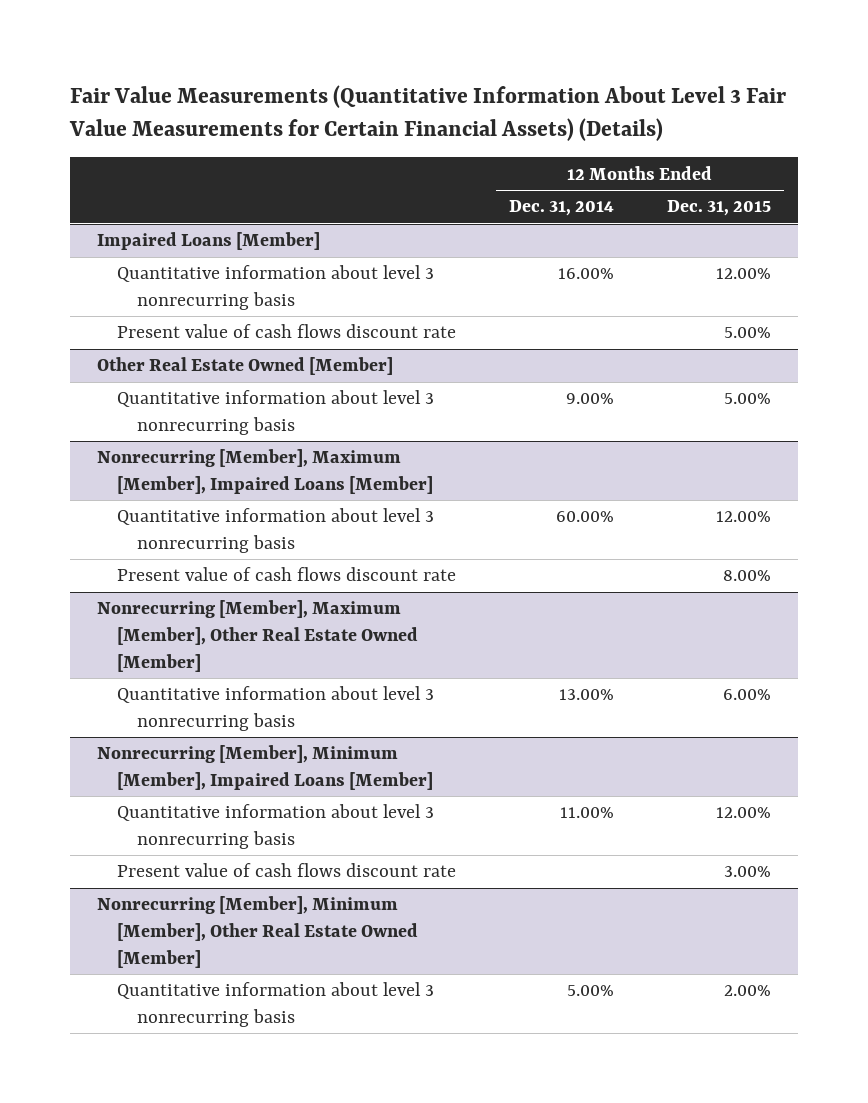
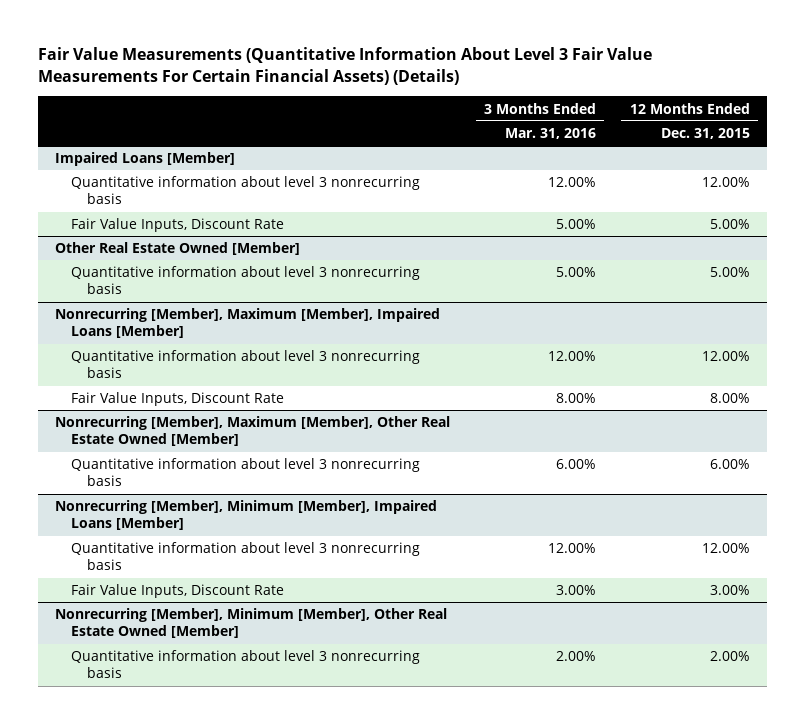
- Fair Value Measurements (Quantitative Information About Level 3 Fair Value Measurements for Certain Financial Assets) (Details)
+ Fair Value Measurements (Quantitative Information About Level 3 Fair Value Measurements For Certain Financial Assets) (Details)
- | 12 Months Ended Dec. 31, 2014 | 12 Months Ended Dec. 31, 2015
+ | 3 Months Ended Mar. 31, 2016 | 12 Months Ended Dec. 31, 2015
@ Impaired Loans [Member]
- Present value of cash flows discount rate | | 5.00%
+ Fair Value Inputs, Discount Rate | 5.00% | 5.00%
@ Nonrecurring [Member], Maximum [Member], Impaired Loans [Member]
- Present value of cash flows discount rate | | 8.00%
+ Fair Value Inputs, Discount Rate | 8.00% | 8.00%
@ Nonrecurring [Member], Minimum [Member], Impaired Loans [Member]
- Present value of cash flows discount rate | | 3.00%
+ Fair Value Inputs, Discount Rate | 3.00% | 3.00%

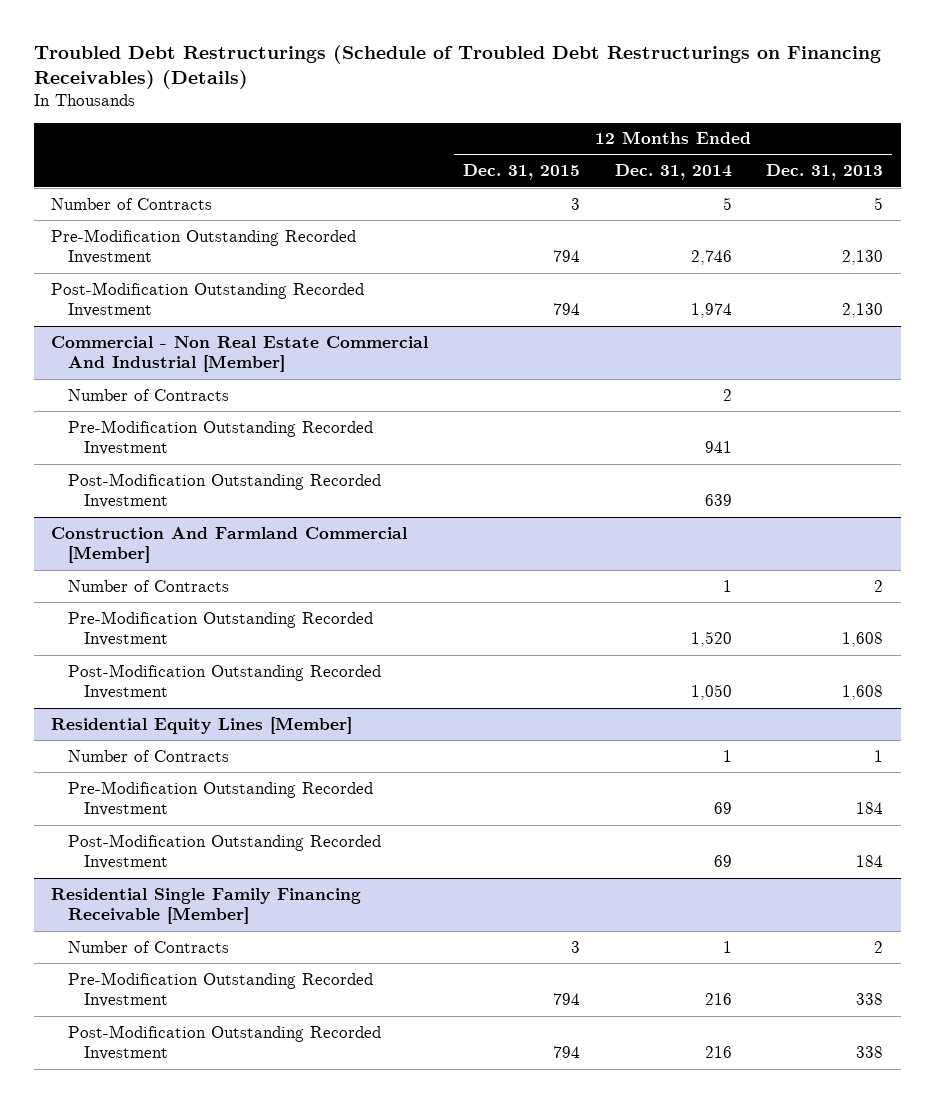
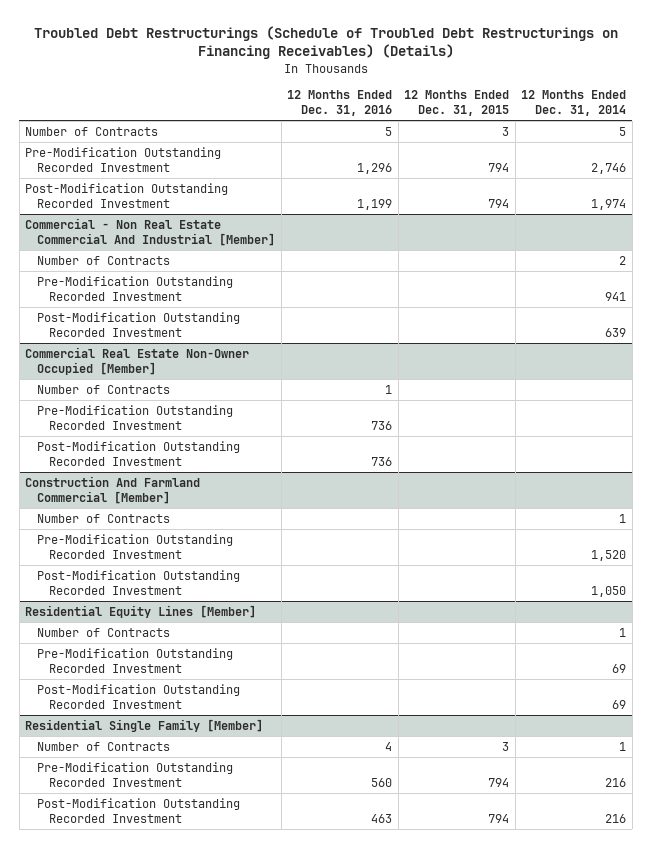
- | 12 Months Ended Dec. 31, 2015 | 12 Months Ended Dec. 31, 2014 | 12 Months Ended Dec. 31, 2013
+ | 12 Months Ended Dec. 31, 2016 | 12 Months Ended Dec. 31, 2015 | 12 Months Ended Dec. 31, 2014
+ Commercial Real Estate Non-Owner Occupied [Member]
+ Number of Contracts | 1 | |
+ Pre-Modification Outstanding Recorded Investment | 736 | |
+ Post-Modification Outstanding Recorded Investment | 736 | |
- Residential Single Family Financing Receivable [Member]
+ Residential Single Family [Member]

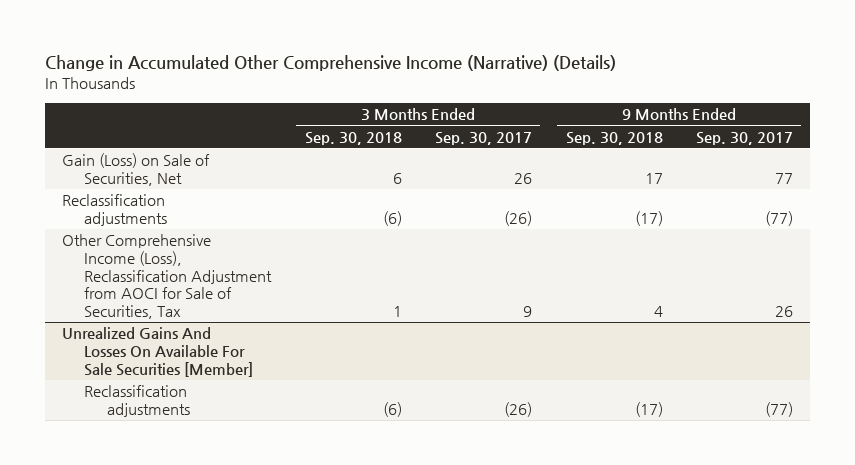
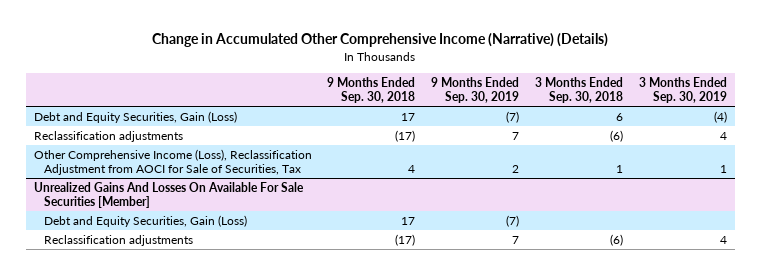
- | 3 Months Ended Sep. 30, 2018 | 3 Months Ended Sep. 30, 2017 | 9 Months Ended Sep. 30, 2018 | 9 Months Ended Sep. 30, 2017
+ | 9 Months Ended Sep. 30, 2018 | 9 Months Ended Sep. 30, 2019 | 3 Months Ended Sep. 30, 2018 | 3 Months Ended Sep. 30, 2019
- Gain (Loss) on Sale of Securities, Net | 6 | 26 | 17 | 77
+ Debt and Equity Securities, Gain (Loss) | 17 | (7) | 6 | (4)
@ Unrealized Gains And Losses On Available For Sale Securities [Member]
+ Debt and Equity Securities, Gain (Loss) | 17 | (7) | |

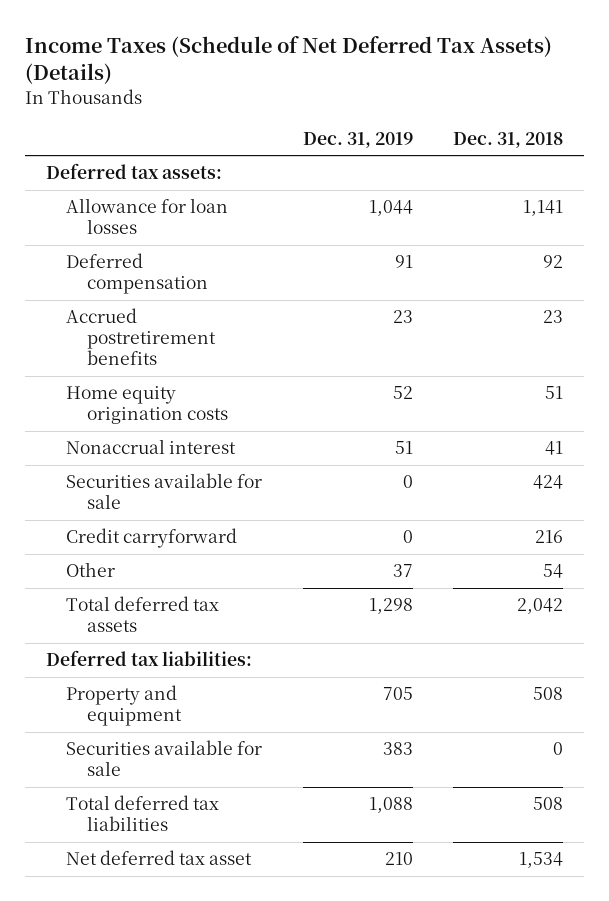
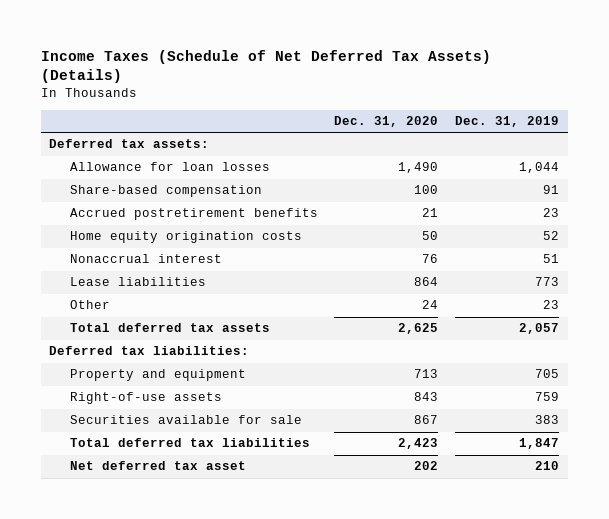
- | Dec. 31, 2019 | Dec. 31, 2018
+ | Dec. 31, 2020 | Dec. 31, 2019
- Deferred compensation | 91 | 92
+ Share-based compensation | 100 | 91
- Securities available for sale | 0 | 424
- Credit carryforward | 0 | 216
- Other | 37 | 54
- Total deferred tax assets | 1,298 | 2,042
+ Lease liabilities | 864 | 773
+ Other | 24 | 23
+ Total deferred tax assets | 2,625 | 2,057
+ Right-of-use assets | 843 | 759
- Total deferred tax liabilities | 1,088 | 508
+ Total deferred tax liabilities | 2,423 | 1,847

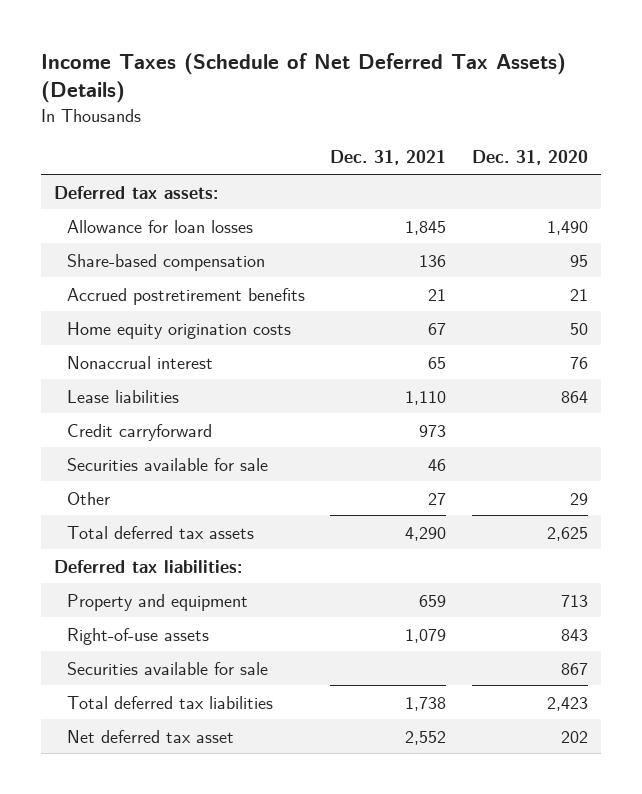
- | Dec. 31, 2020 | Dec. 31, 2019
+ | Dec. 31, 2021 | Dec. 31, 2020
- Share-based compensation | 100 | 91
+ Share-based compensation | 136 | 95
- Other | 24 | 23
+ Credit carryforward | 973 |
+ Securities available for sale | 46 |
+ Other | 27 | 29

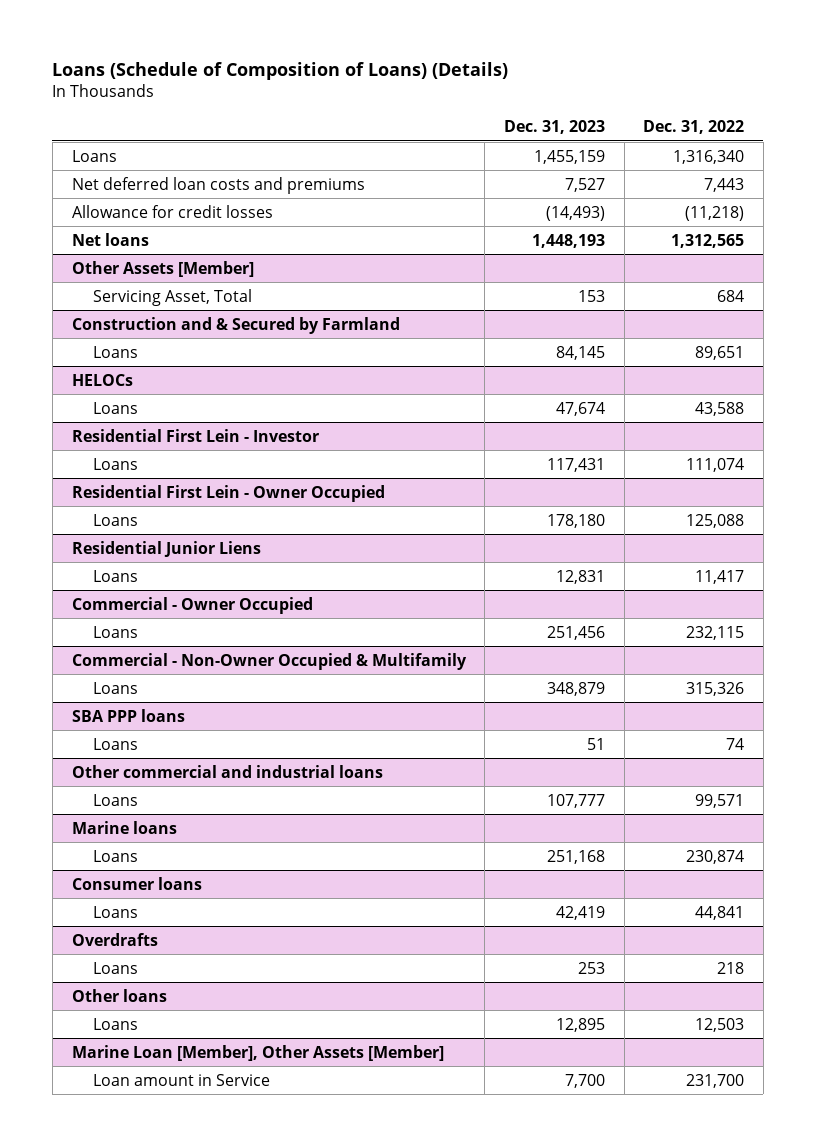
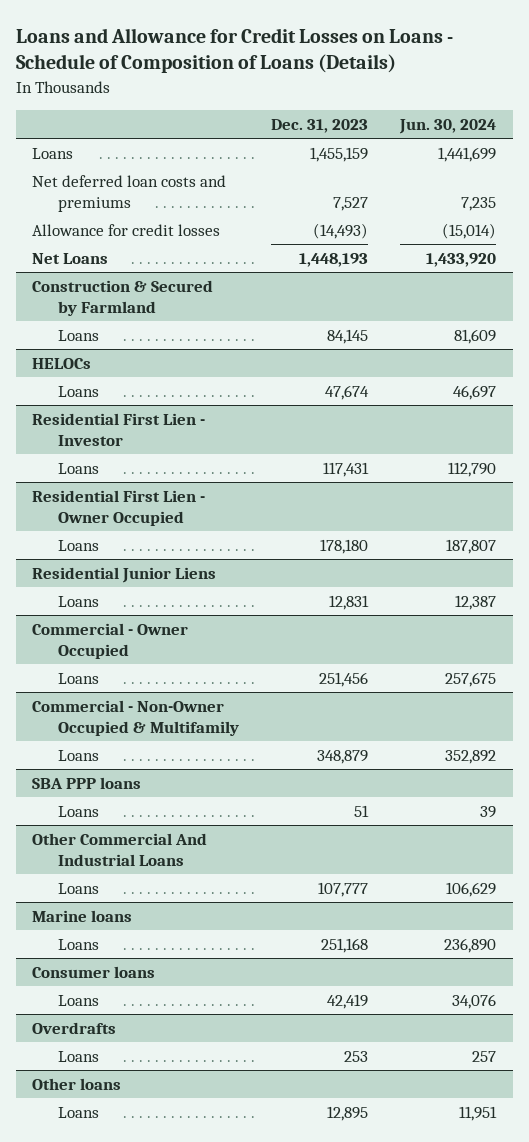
- Loans (Schedule of Composition of Loans) (Details)
+ Loans and Allowance for Credit Losses on Loans - Schedule of Composition of Loans (Details)
- | Dec. 31, 2023 | Dec. 31, 2022
+ | Dec. 31, 2023 | Jun. 30, 2024
- Net loans | 1,448,193 | 1,312,565
- Other Assets [Member]
- Servicing Asset, Total | 153 | 684
- Construction and & Secured by Farmland
+ Net Loans | 1,448,193 | 1,433,920
+ Construction & Secured by Farmland
- Residential First Lein - Investor
+ Residential First Lien - Investor
- Residential First Lein - Owner Occupied
+ Residential First Lien - Owner Occupied
- Other commercial and industrial loans
+ Other Commercial And Industrial Loans
- Marine Loan [Member], Other Assets [Member]
- Loan amount in Service | 7,700 | 231,700

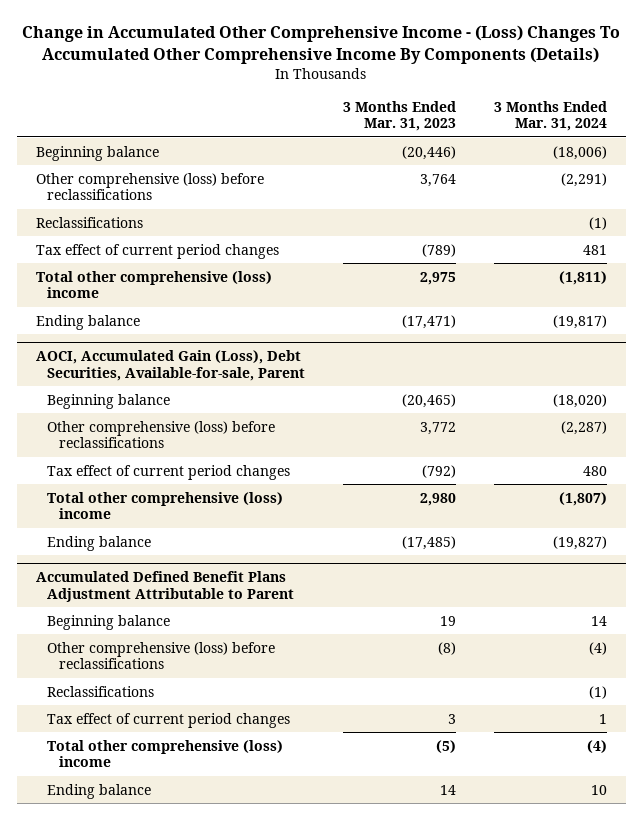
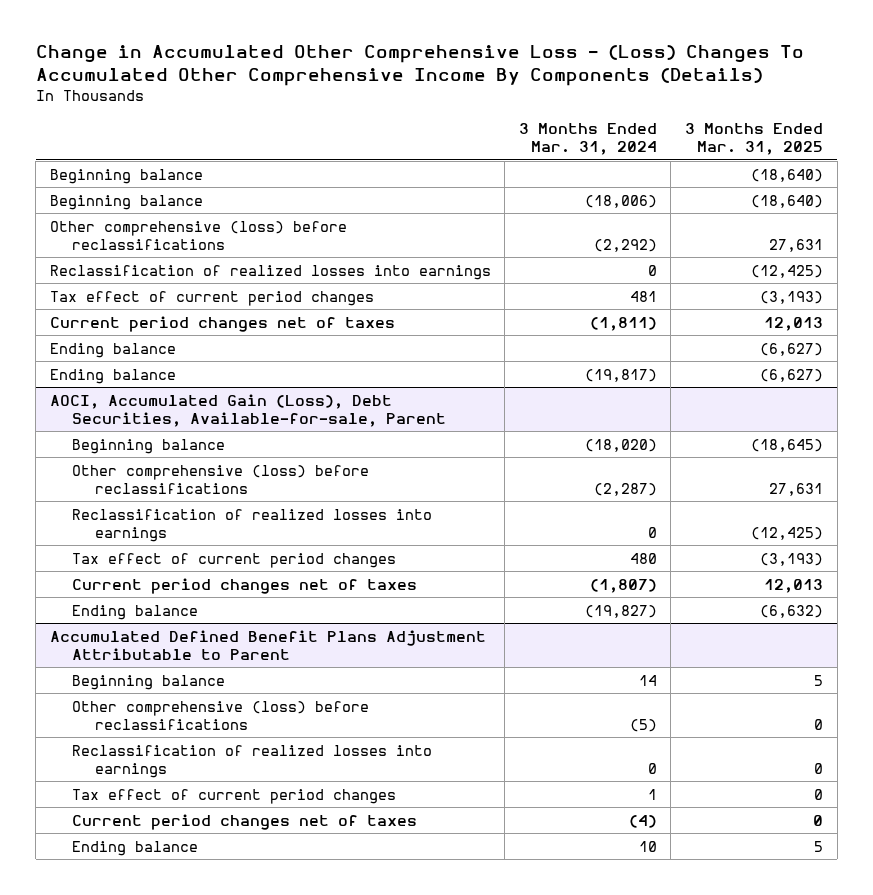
- Change in Accumulated Other Comprehensive Income - (Loss) Changes To Accumulated Other Comprehensive Income By Components (Details)
+ Change in Accumulated Other Comprehensive Loss - (Loss) Changes To Accumulated Other Comprehensive Income By Components (Details)
- | 3 Months Ended Mar. 31, 2023 | 3 Months Ended Mar. 31, 2024
+ | 3 Months Ended Mar. 31, 2024 | 3 Months Ended Mar. 31, 2025
+ Beginning balance | | (18,640)
- Other comprehensive (loss) before reclassifications | 3,764 | (2,291)
- Reclassifications | | (1)
+ Other comprehensive (loss) before reclassifications | (2,292) | 27,631
+ Reclassification of realized losses into earnings | 0 | (12,425)
- Total other comprehensive (loss) income | 2,975 | (1,811)
+ Current period changes net of taxes | (1,811) | 12,013
+ Ending balance | | (6,627)
@ AOCI, Accumulated Gain (Loss), Debt Securities, Available-for-sale, Parent
+ Reclassification of realized losses into earnings | 0 | (12,425)
- Total other comprehensive (loss) income | 2,980 | (1,807)
+ Current period changes net of taxes | (1,807) | 12,013
@ Accumulated Defined Benefit Plans Adjustment Attributable to Parent
- Other comprehensive (loss) before reclassifications | (8) | (4)
- Reclassifications | | (1)
+ Other comprehensive (loss) before reclassifications | (5) | 0
+ Reclassification of realized losses into earnings | 0 | 0
- Total other comprehensive (loss) income | (5) | (4)
+ Current period changes net of taxes | (4) | 0

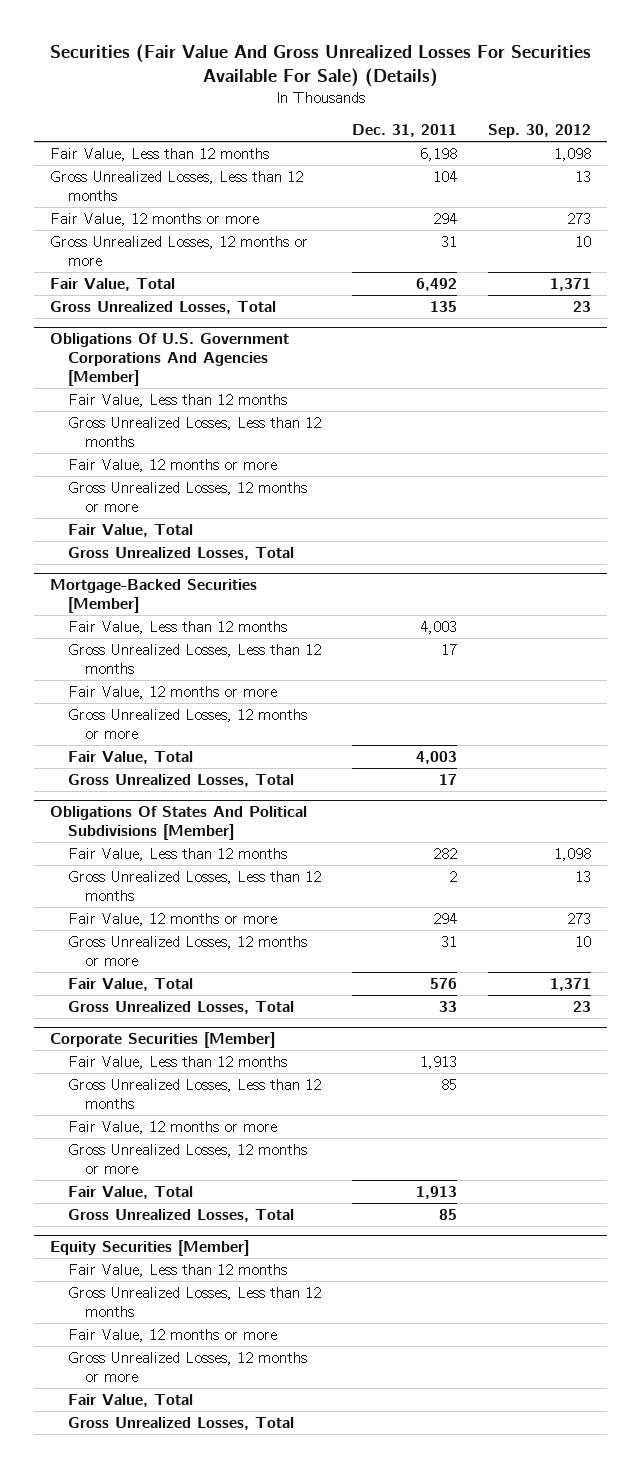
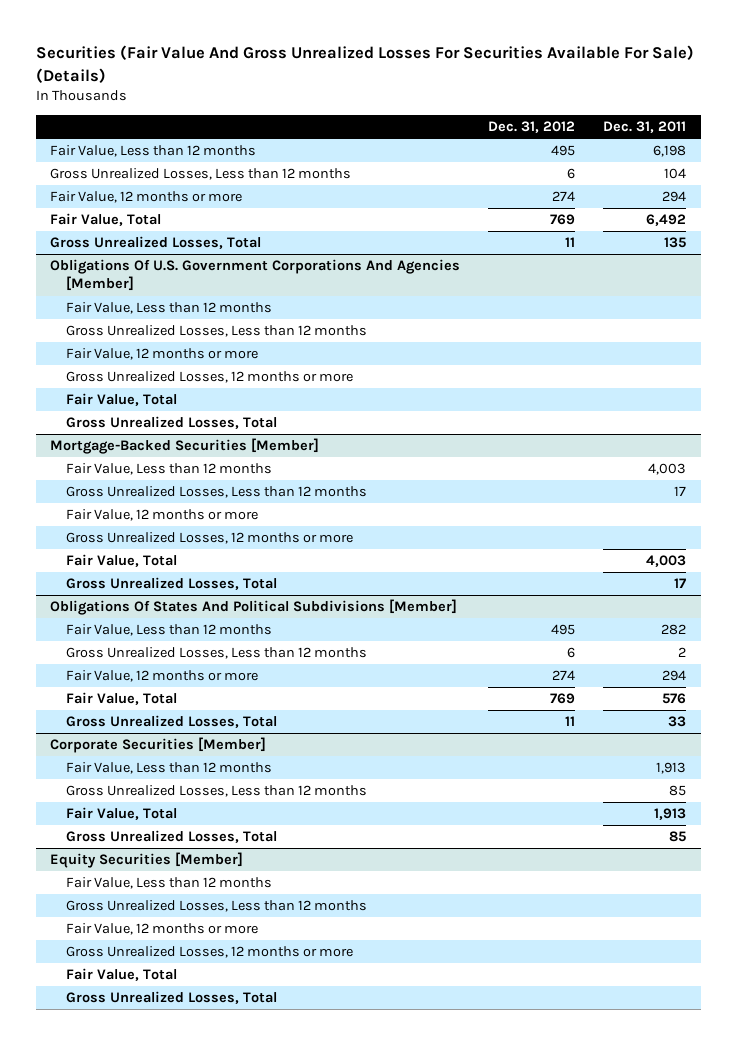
- | Dec. 31, 2011 | Sep. 30, 2012
+ | Dec. 31, 2012 | Dec. 31, 2011
- Gross Unrealized Losses, 12 months or more | 31 | 10
@ Obligations Of States And Political Subdivisions [Member]
- Gross Unrealized Losses, 12 months or more | 31 | 10
@ Corporate Securities [Member]
- Fair Value, 12 months or more
- Gross Unrealized Losses, 12 months or more

